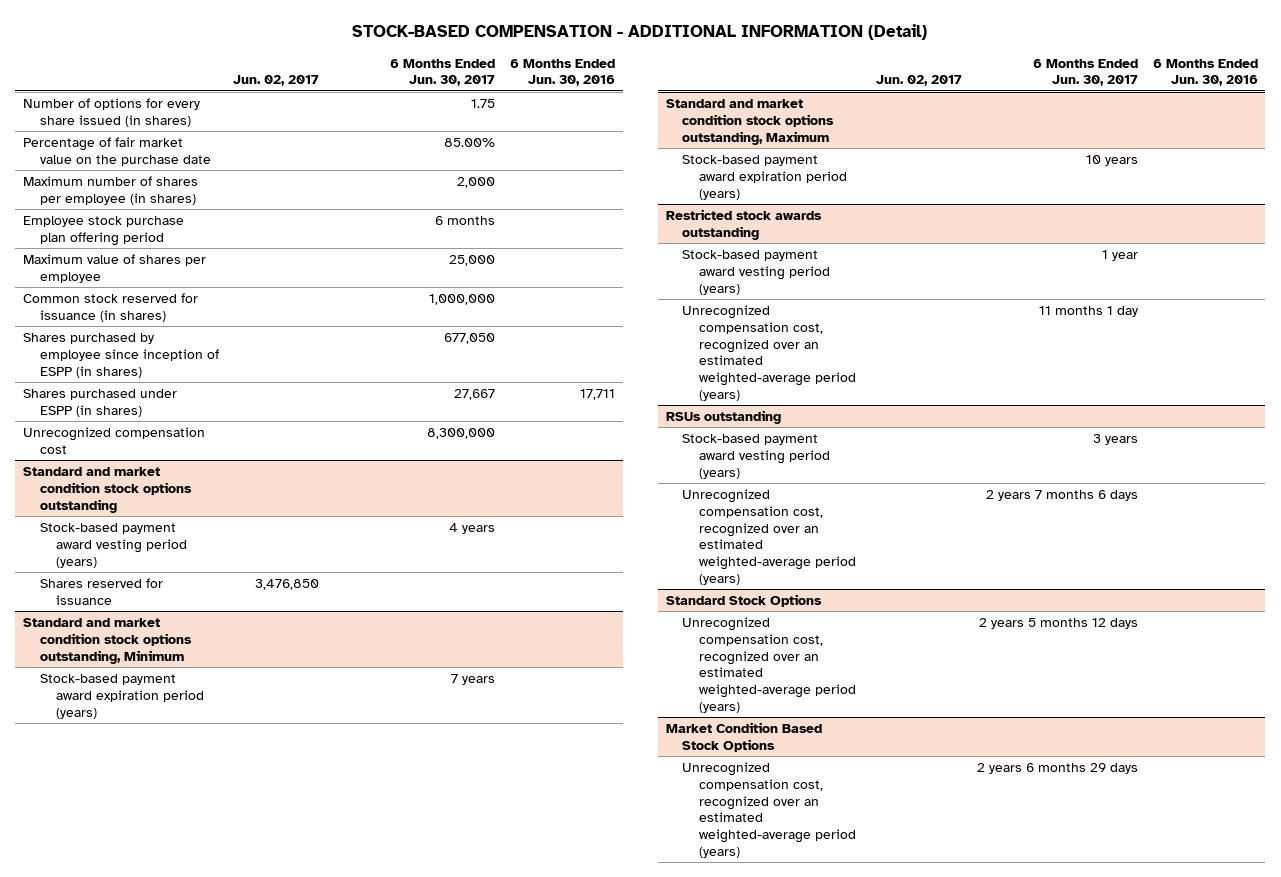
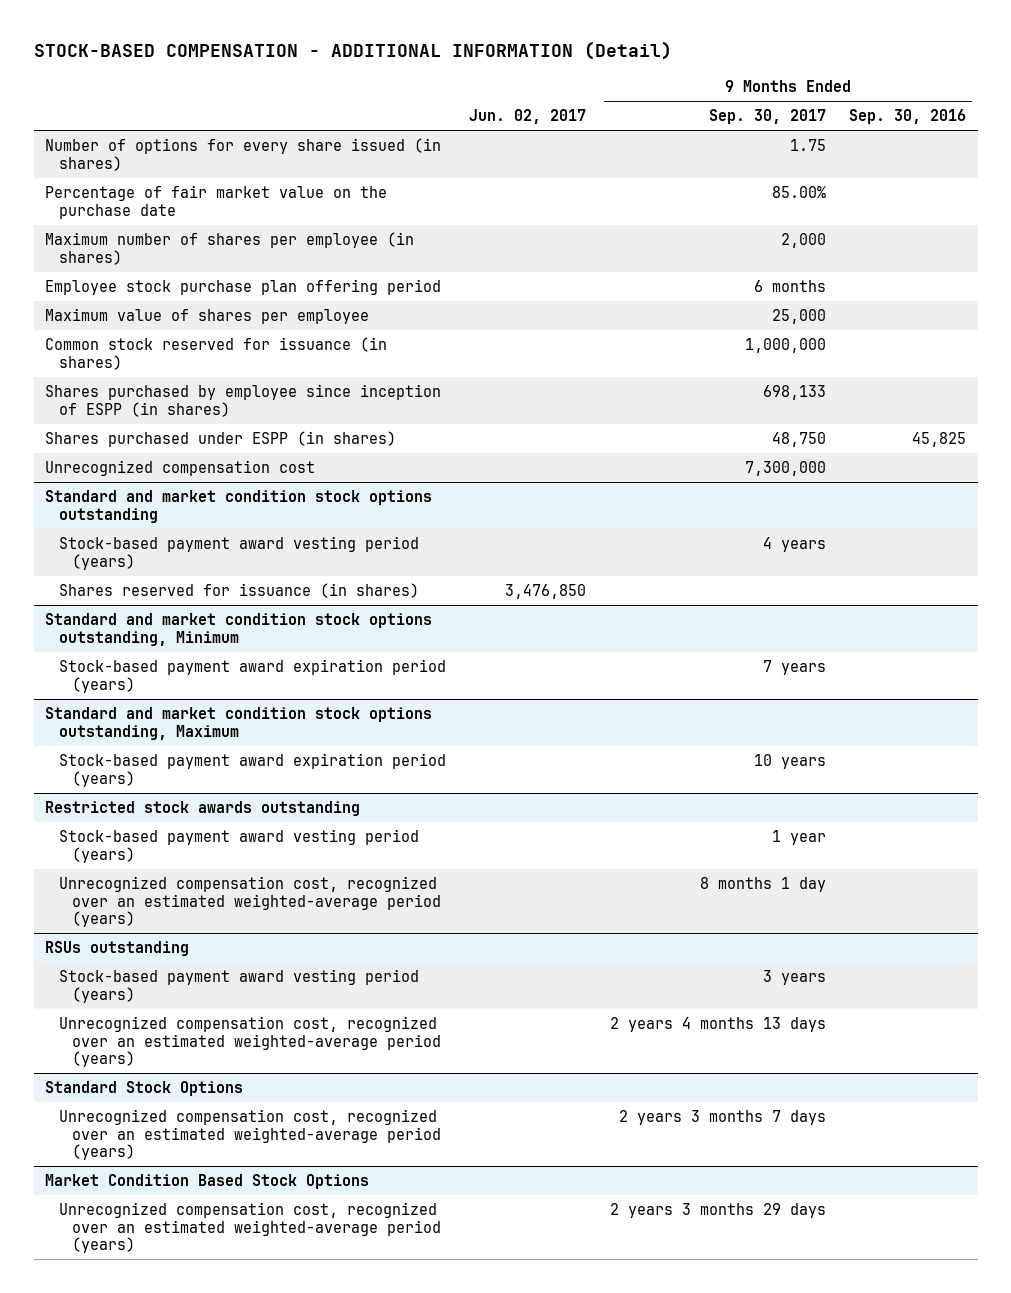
- | Jun. 02, 2017 | 6 Months Ended Jun. 30, 2017 | 6 Months Ended Jun. 30, 2016
+ | Jun. 02, 2017 | 9 Months Ended Sep. 30, 2017 | 9 Months Ended Sep. 30, 2016
@ Standard and market condition stock options outstanding
- Shares reserved for issuance | 3,476,850 | |
+ Shares reserved for issuance (in shares) | 3,476,850 | |

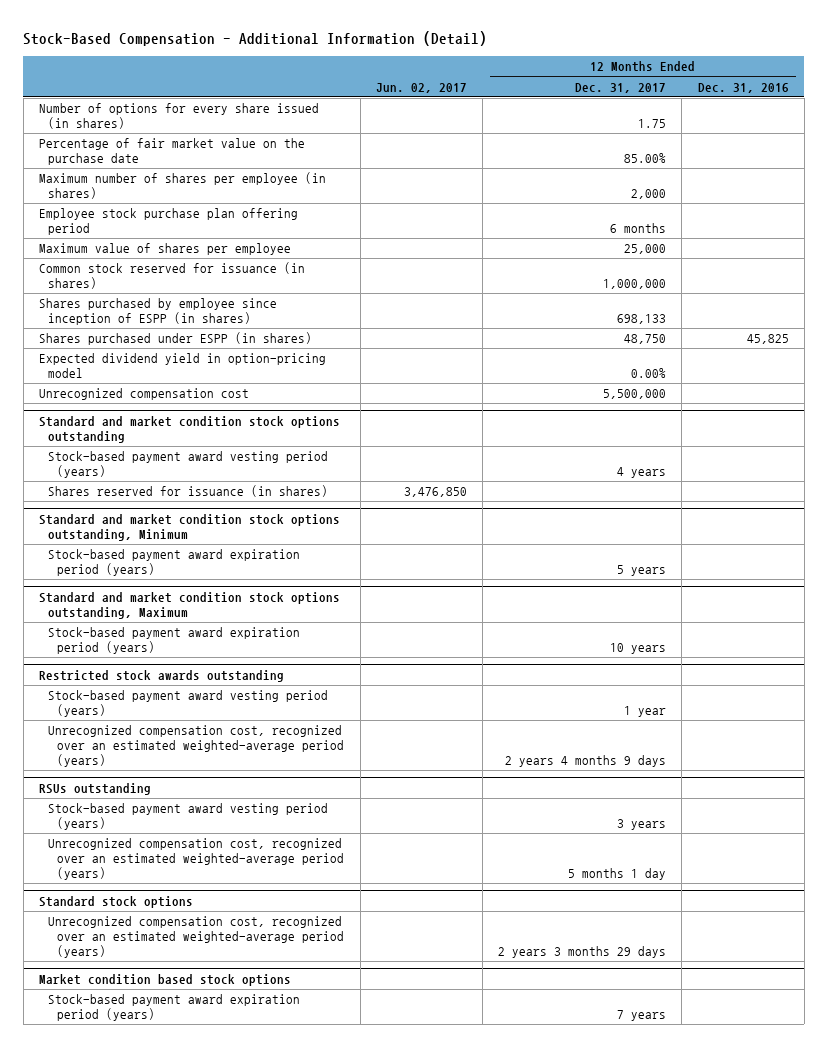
- STOCK-BASED COMPENSATION - ADDITIONAL INFORMATION (Detail)
+ Stock-Based Compensation - Additional Information (Detail)
- | Jun. 02, 2017 | 9 Months Ended Sep. 30, 2017 | 9 Months Ended Sep. 30, 2016
+ | Jun. 02, 2017 | 12 Months Ended Dec. 31, 2017 | 12 Months Ended Dec. 31, 2016
+ Expected dividend yield in option-pricing model | | 0.00% |
- Standard Stock Options
+ Standard stock options
- Market Condition Based Stock Options
- Unrecognized compensation cost, recognized over an estimated weighted-average period (years) | | 2 years 3 months 29 days |
+ Market condition based stock options
+ Stock-based payment award expiration period (years) | | 7 years |

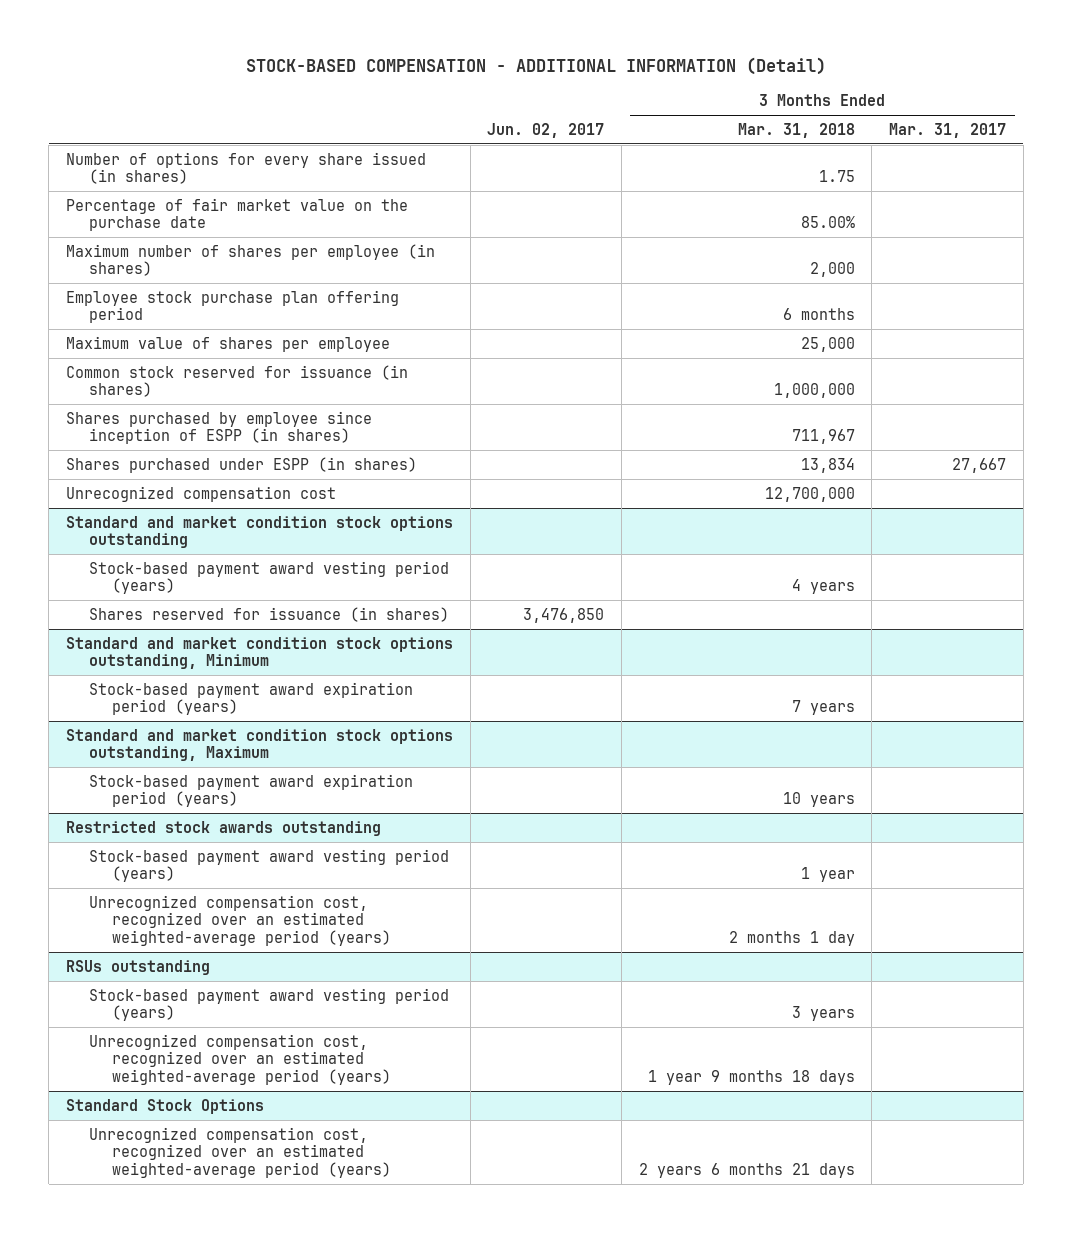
- Stock-Based Compensation - Additional Information (Detail)
+ STOCK-BASED COMPENSATION - ADDITIONAL INFORMATION (Detail)
- | Jun. 02, 2017 | 12 Months Ended Dec. 31, 2017 | 12 Months Ended Dec. 31, 2016
+ | Jun. 02, 2017 | 3 Months Ended Mar. 31, 2018 | 3 Months Ended Mar. 31, 2017
- Expected dividend yield in option-pricing model | | 0.00% |
- Standard stock options
+ Standard Stock Options
- Market condition based stock options
- Stock-based payment award expiration period (years) | | 7 years |

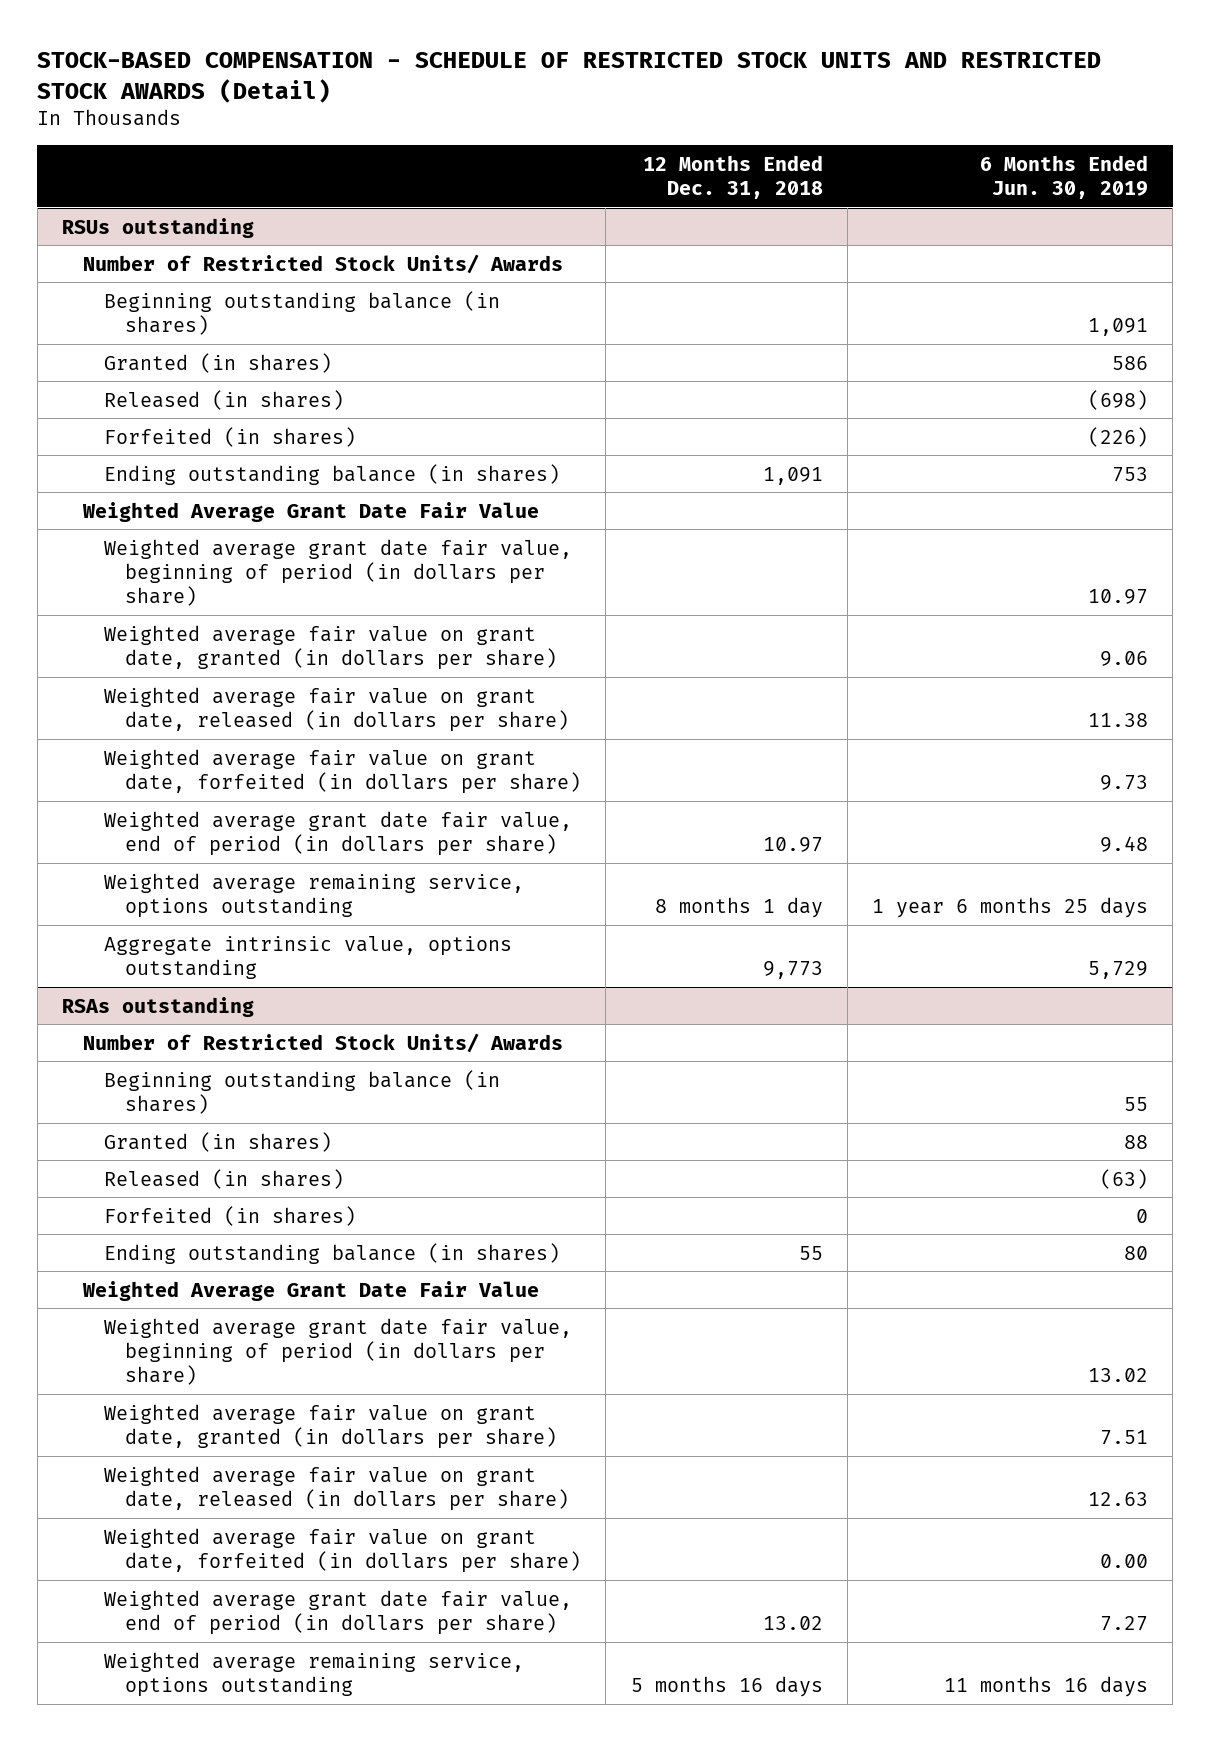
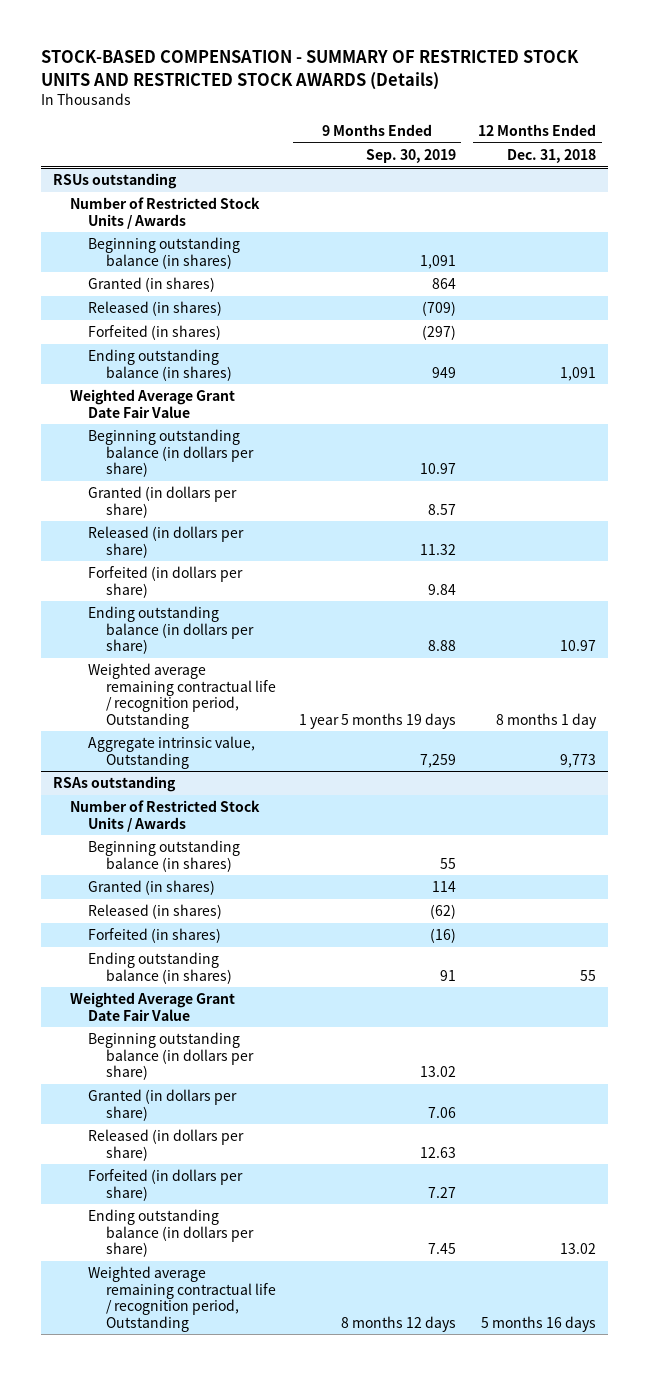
- STOCK-BASED COMPENSATION - SCHEDULE OF RESTRICTED STOCK UNITS AND RESTRICTED STOCK AWARDS (Detail)
+ STOCK-BASED COMPENSATION - SUMMARY OF RESTRICTED STOCK UNITS AND RESTRICTED STOCK AWARDS (Details)
- | 12 Months Ended Dec. 31, 2018 | 6 Months Ended Jun. 30, 2019
+ | 9 Months Ended Sep. 30, 2019 | 12 Months Ended Dec. 31, 2018
@ RSUs outstanding
- Number of Restricted Stock Units/ Awards
+ Number of Restricted Stock Units / Awards
- Weighted average grant date fair value, beginning of period (in dollars per share) | | 10.97
- Weighted average fair value on grant date, granted (in dollars per share) | | 9.06
- Weighted average fair value on grant date, released (in dollars per share) | | 11.38
- Weighted average fair value on grant date, forfeited (in dollars per share) | | 9.73
- Weighted average grant date fair value, end of period (in dollars per share) | 10.97 | 9.48
- Weighted average remaining service, options outstanding | 8 months 1 day | 1 year 6 months 25 days
- Aggregate intrinsic value, options outstanding | 9,773 | 5,729
+ Beginning outstanding balance (in dollars per share) | 10.97 |
+ Granted (in dollars per share) | 8.57 |
+ Released (in dollars per share) | 11.32 |
+ Forfeited (in dollars per share) | 9.84 |
+ Ending outstanding balance (in dollars per share) | 8.88 | 10.97
+ Weighted average remaining contractual life / recognition period, Outstanding | 1 year 5 months 19 days | 8 months 1 day
+ Aggregate intrinsic value, Outstanding | 7,259 | 9,773
@ RSAs outstanding
- Number of Restricted Stock Units/ Awards
+ Number of Restricted Stock Units / Awards
- Weighted average grant date fair value, beginning of period (in dollars per share) | | 13.02
- Weighted average fair value on grant date, granted (in dollars per share) | | 7.51
- Weighted average fair value on grant date, released (in dollars per share) | | 12.63
- Weighted average fair value on grant date, forfeited (in dollars per share) | | 0.00
- Weighted average grant date fair value, end of period (in dollars per share) | 13.02 | 7.27
- Weighted average remaining service, options outstanding | 5 months 16 days | 11 months 16 days
+ Beginning outstanding balance (in dollars per share) | 13.02 |
+ Granted (in dollars per share) | 7.06 |
+ Released (in dollars per share) | 12.63 |
+ Forfeited (in dollars per share) | 7.27 |
+ Ending outstanding balance (in dollars per share) | 7.45 | 13.02
+ Weighted average remaining contractual life / recognition period, Outstanding | 8 months 12 days | 5 months 16 days

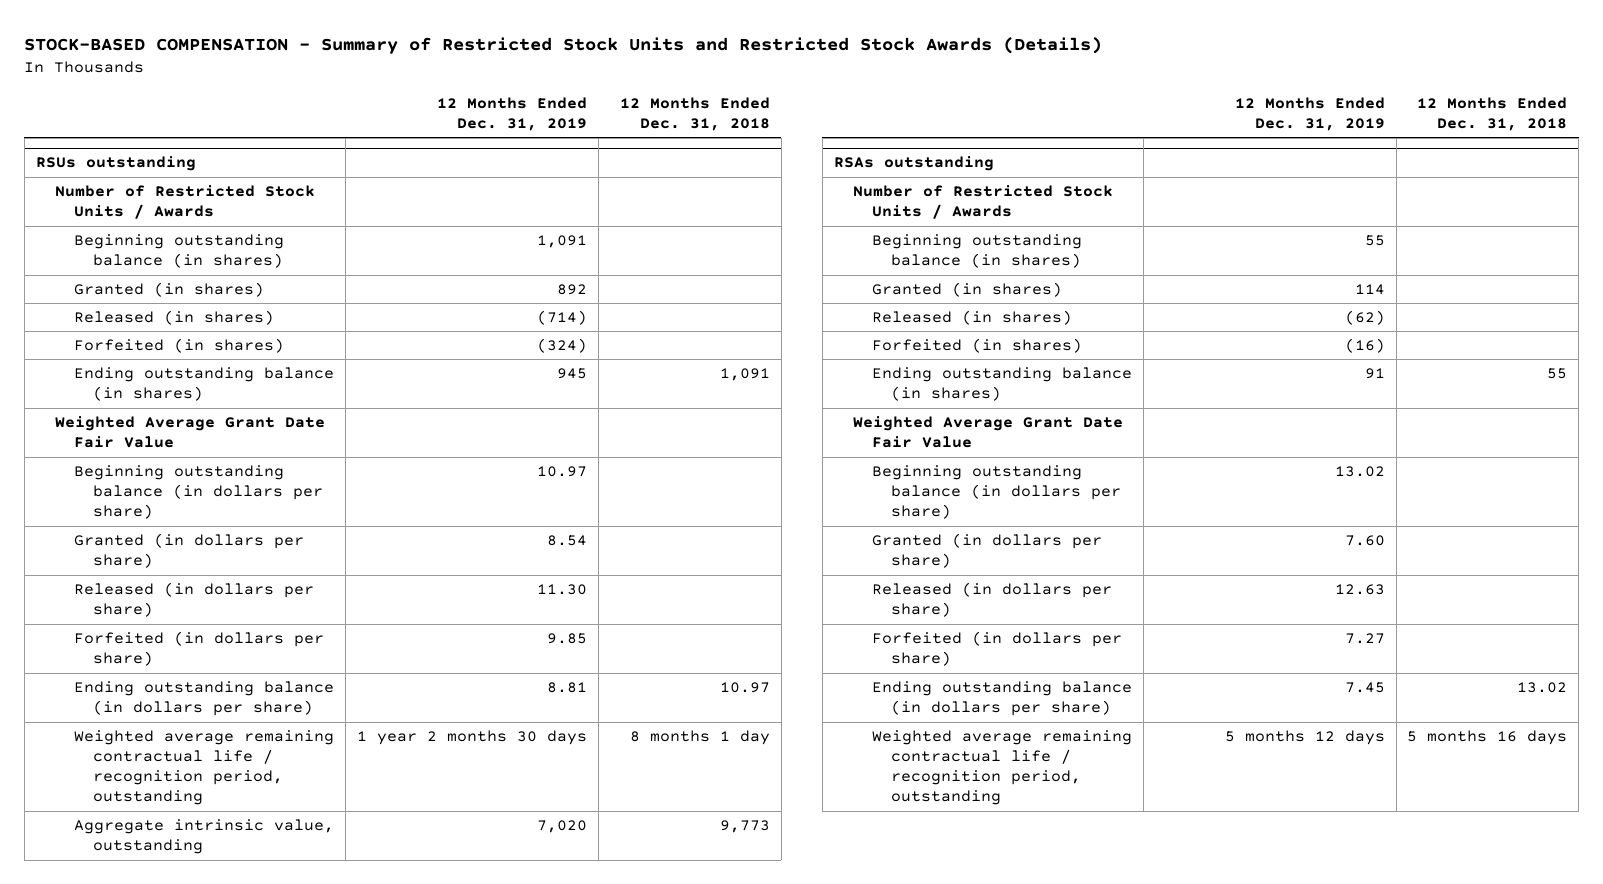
- STOCK-BASED COMPENSATION - SUMMARY OF RESTRICTED STOCK UNITS AND RESTRICTED STOCK AWARDS (Details)
+ STOCK-BASED COMPENSATION - Summary of Restricted Stock Units and Restricted Stock Awards (Details)
- | 9 Months Ended Sep. 30, 2019 | 12 Months Ended Dec. 31, 2018
+ | 12 Months Ended Dec. 31, 2019 | 12 Months Ended Dec. 31, 2018
@ RSUs outstanding
- Weighted average remaining contractual life / recognition period, Outstanding | 1 year 5 months 19 days | 8 months 1 day
- Aggregate intrinsic value, Outstanding | 7,259 | 9,773
+ Weighted average remaining contractual life / recognition period, outstanding | 1 year 2 months 30 days | 8 months 1 day
+ Aggregate intrinsic value, outstanding | 7,020 | 9,773
@ RSAs outstanding
- Weighted average remaining contractual life / recognition period, Outstanding | 8 months 12 days | 5 months 16 days
+ Weighted average remaining contractual life / recognition period, outstanding | 5 months 12 days | 5 months 16 days

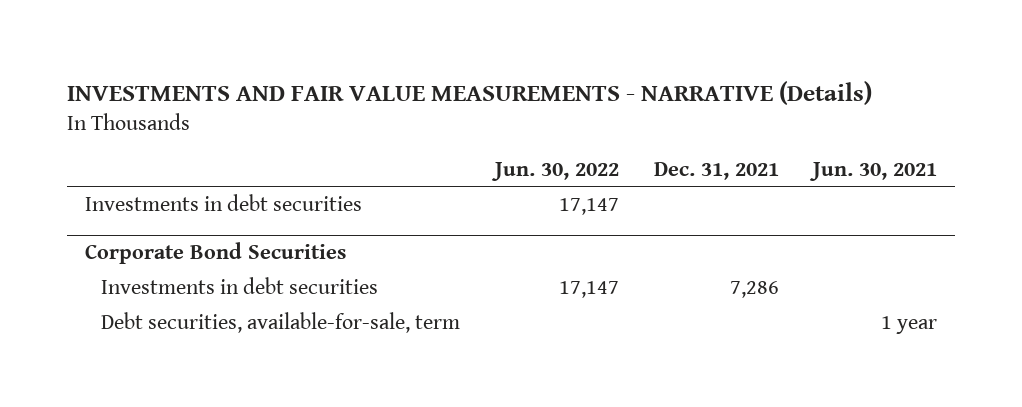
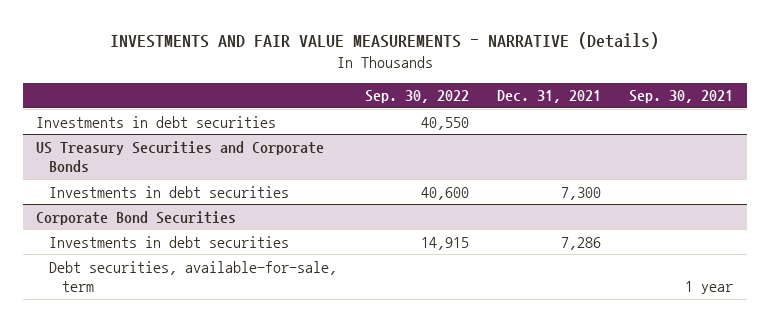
- | Jun. 30, 2022 | Dec. 31, 2021 | Jun. 30, 2021
+ | Sep. 30, 2022 | Dec. 31, 2021 | Sep. 30, 2021
+ US Treasury Securities and Corporate Bonds
+ Investments in debt securities | 40,600 | 7,300 |

